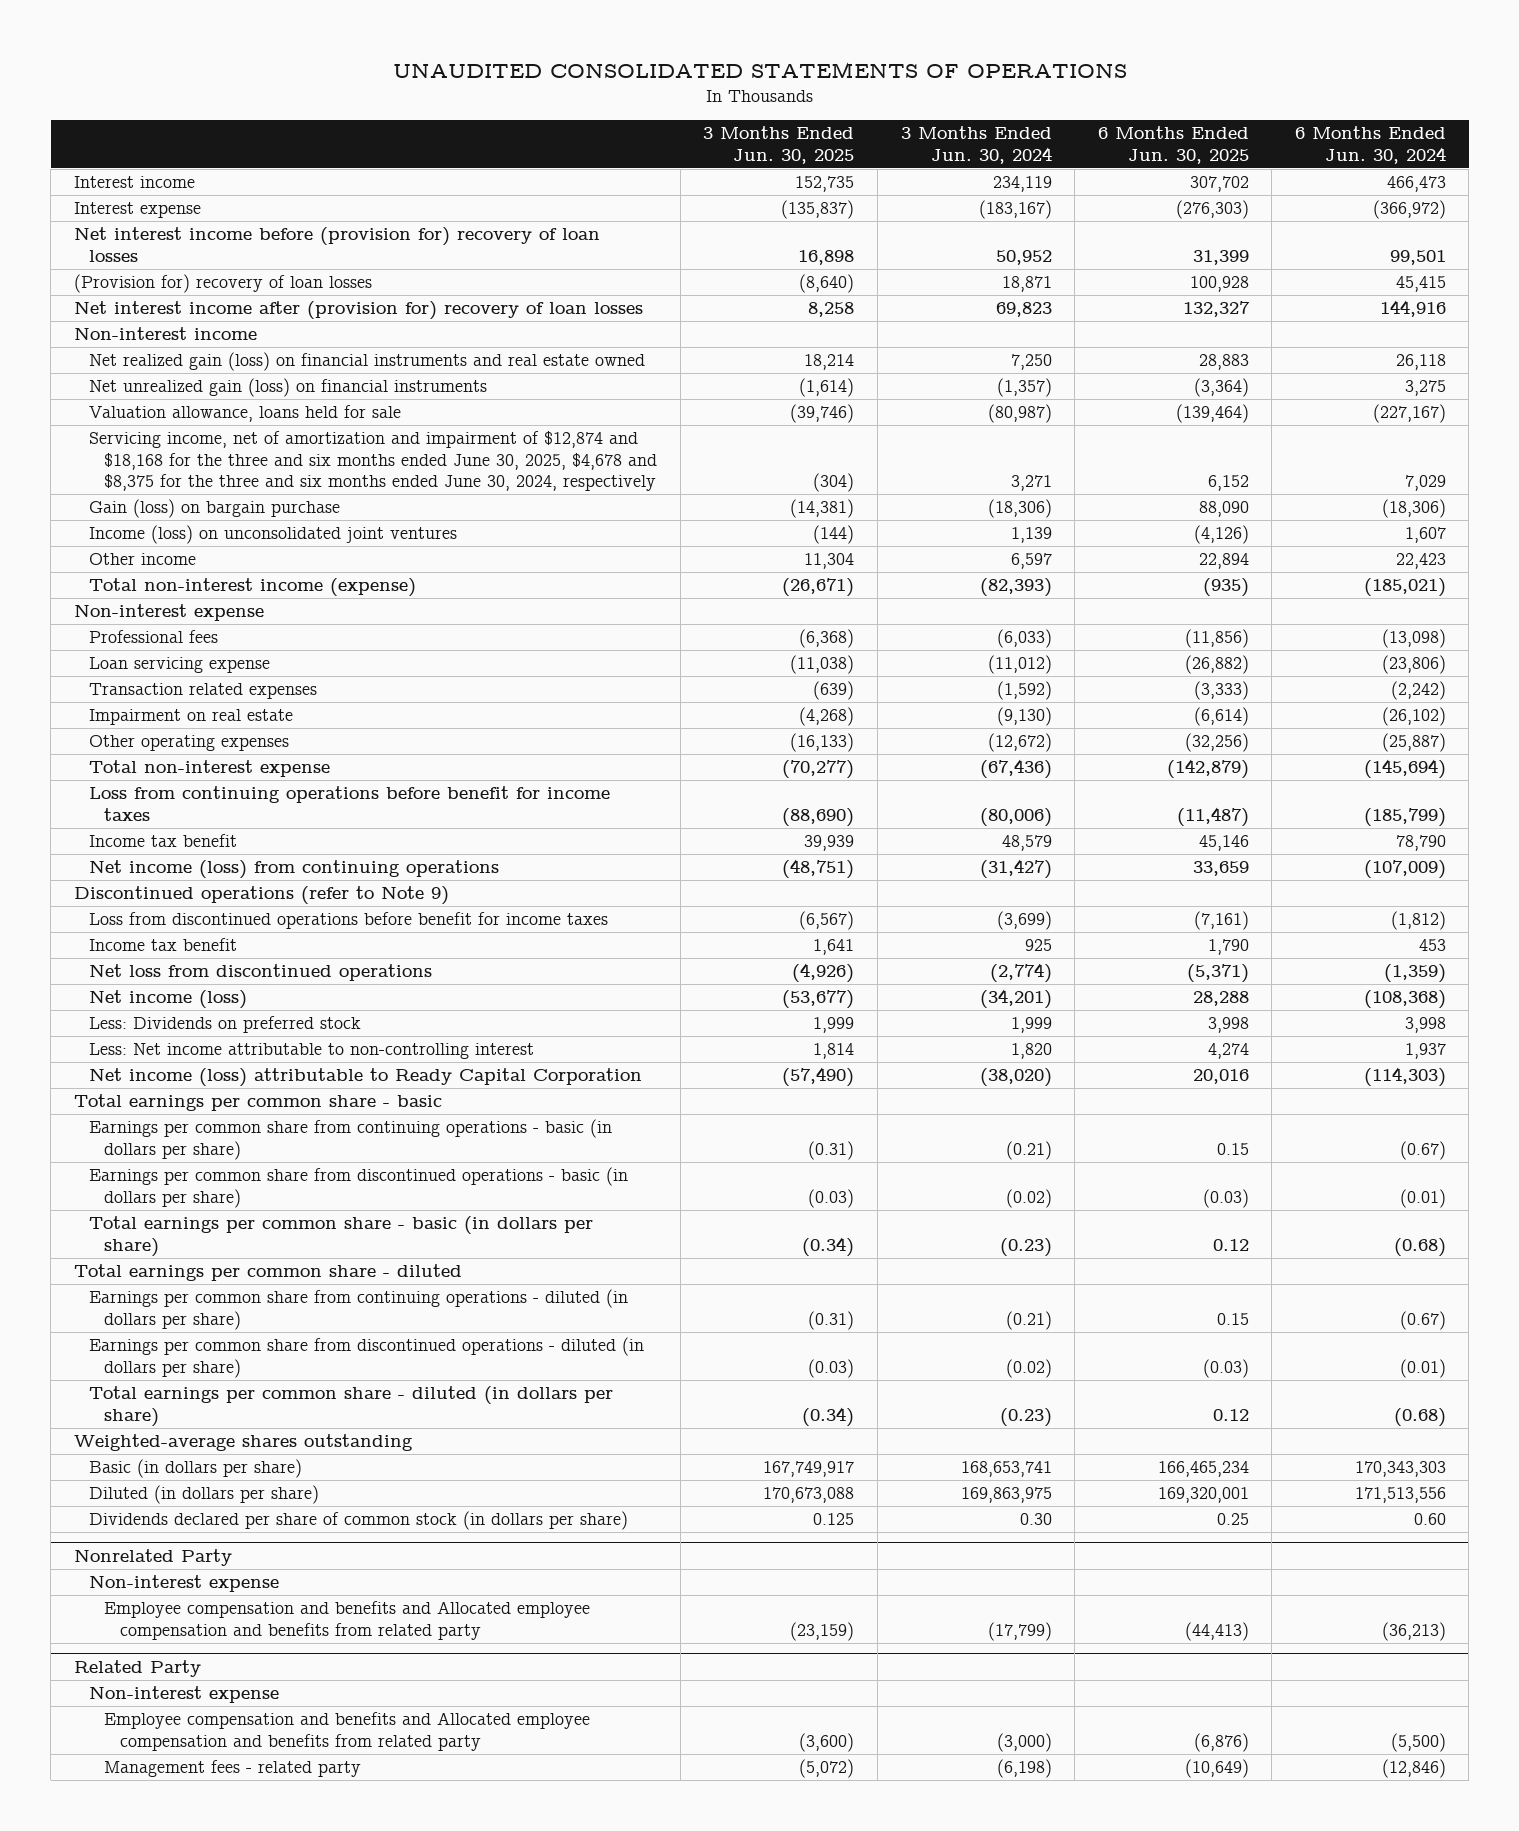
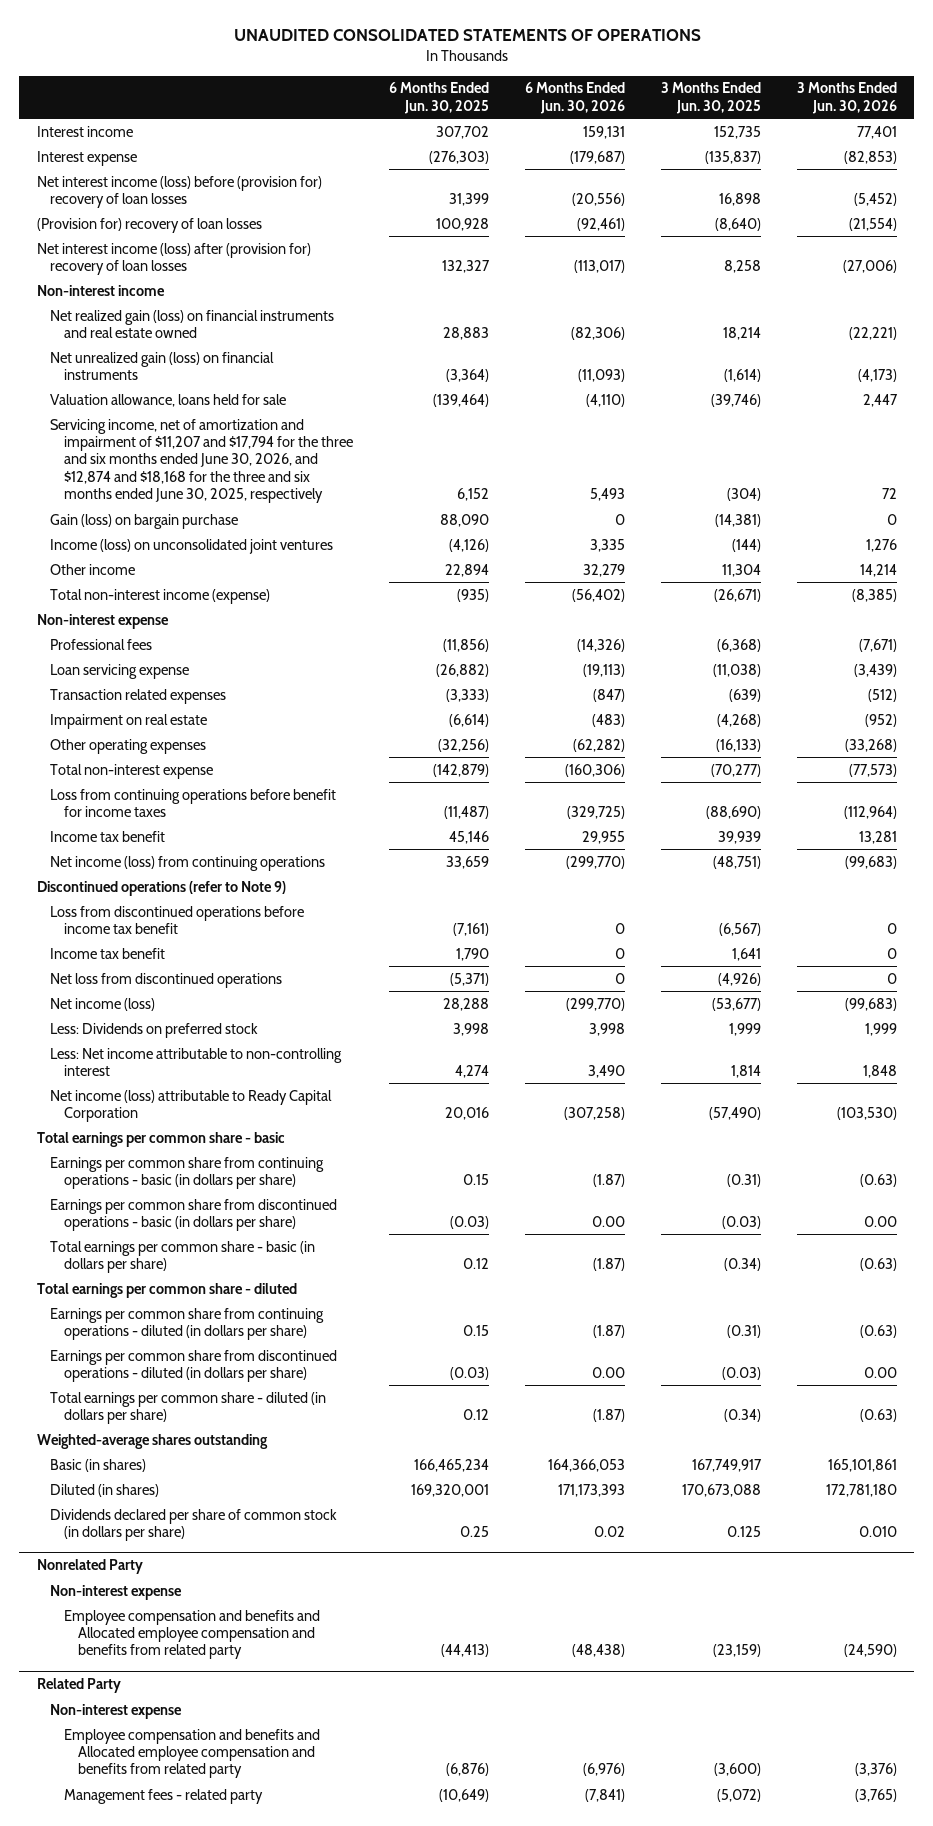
- | 3 Months Ended Jun. 30, 2025 | 3 Months Ended Jun. 30, 2024 | 6 Months Ended Jun. 30, 2025 | 6 Months Ended Jun. 30, 2024
+ | 6 Months Ended Jun. 30, 2025 | 6 Months Ended Jun. 30, 2026 | 3 Months Ended Jun. 30, 2025 | 3 Months Ended Jun. 30, 2026
- Net interest income before (provision for) recovery of loan losses | 16,898 | 50,952 | 31,399 | 99,501
+ Net interest income (loss) before (provision for) recovery of loan losses | 31,399 | (20,556) | 16,898 | (5,452)
- Net interest income after (provision for) recovery of loan losses | 8,258 | 69,823 | 132,327 | 144,916
+ Net interest income (loss) after (provision for) recovery of loan losses | 132,327 | (113,017) | 8,258 | (27,006)
- Servicing income, net of amortization and impairment of $12,874 and $18,168 for the three and six months ended June 30, 2025, $4,678 and $8,375 for the three and six months ended June 30, 2024, respectively | (304) | 3,271 | 6,152 | 7,029
+ Servicing income, net of amortization and impairment of $11,207 and $17,794 for the three and six months ended June 30, 2026, and $12,874 and $18,168 for the three and six months ended June 30, 2025, respectively | 6,152 | 5,493 | (304) | 72
- Loss from discontinued operations before benefit for income taxes | (6,567) | (3,699) | (7,161) | (1,812)
+ Loss from discontinued operations before income tax benefit | (7,161) | 0 | (6,567) | 0
- Basic (in dollars per share) | 167,749,917 | 168,653,741 | 166,465,234 | 170,343,303
- Diluted (in dollars per share) | 170,673,088 | 169,863,975 | 169,320,001 | 171,513,556
+ Basic (in shares) | 166,465,234 | 164,366,053 | 167,749,917 | 165,101,861
+ Diluted (in shares) | 169,320,001 | 171,173,393 | 170,673,088 | 172,781,180

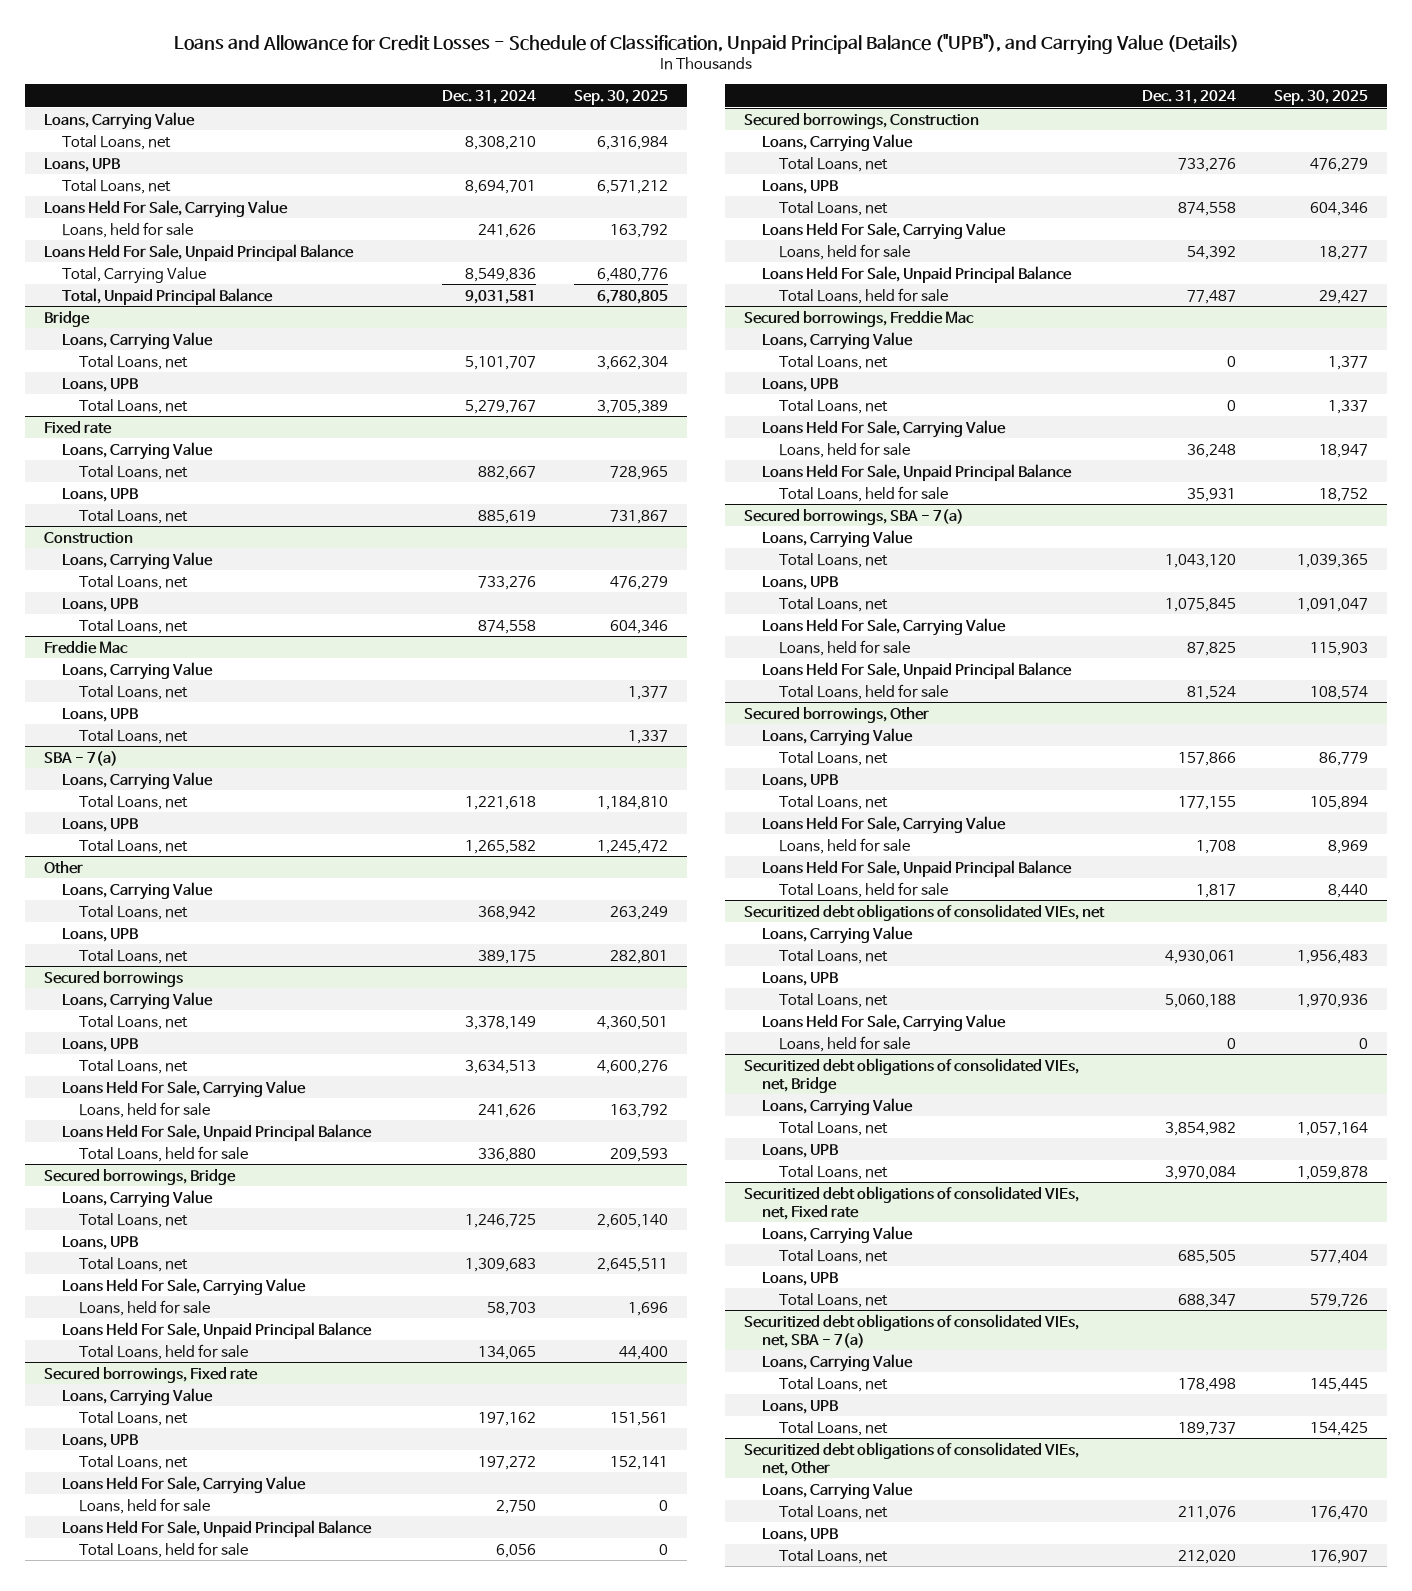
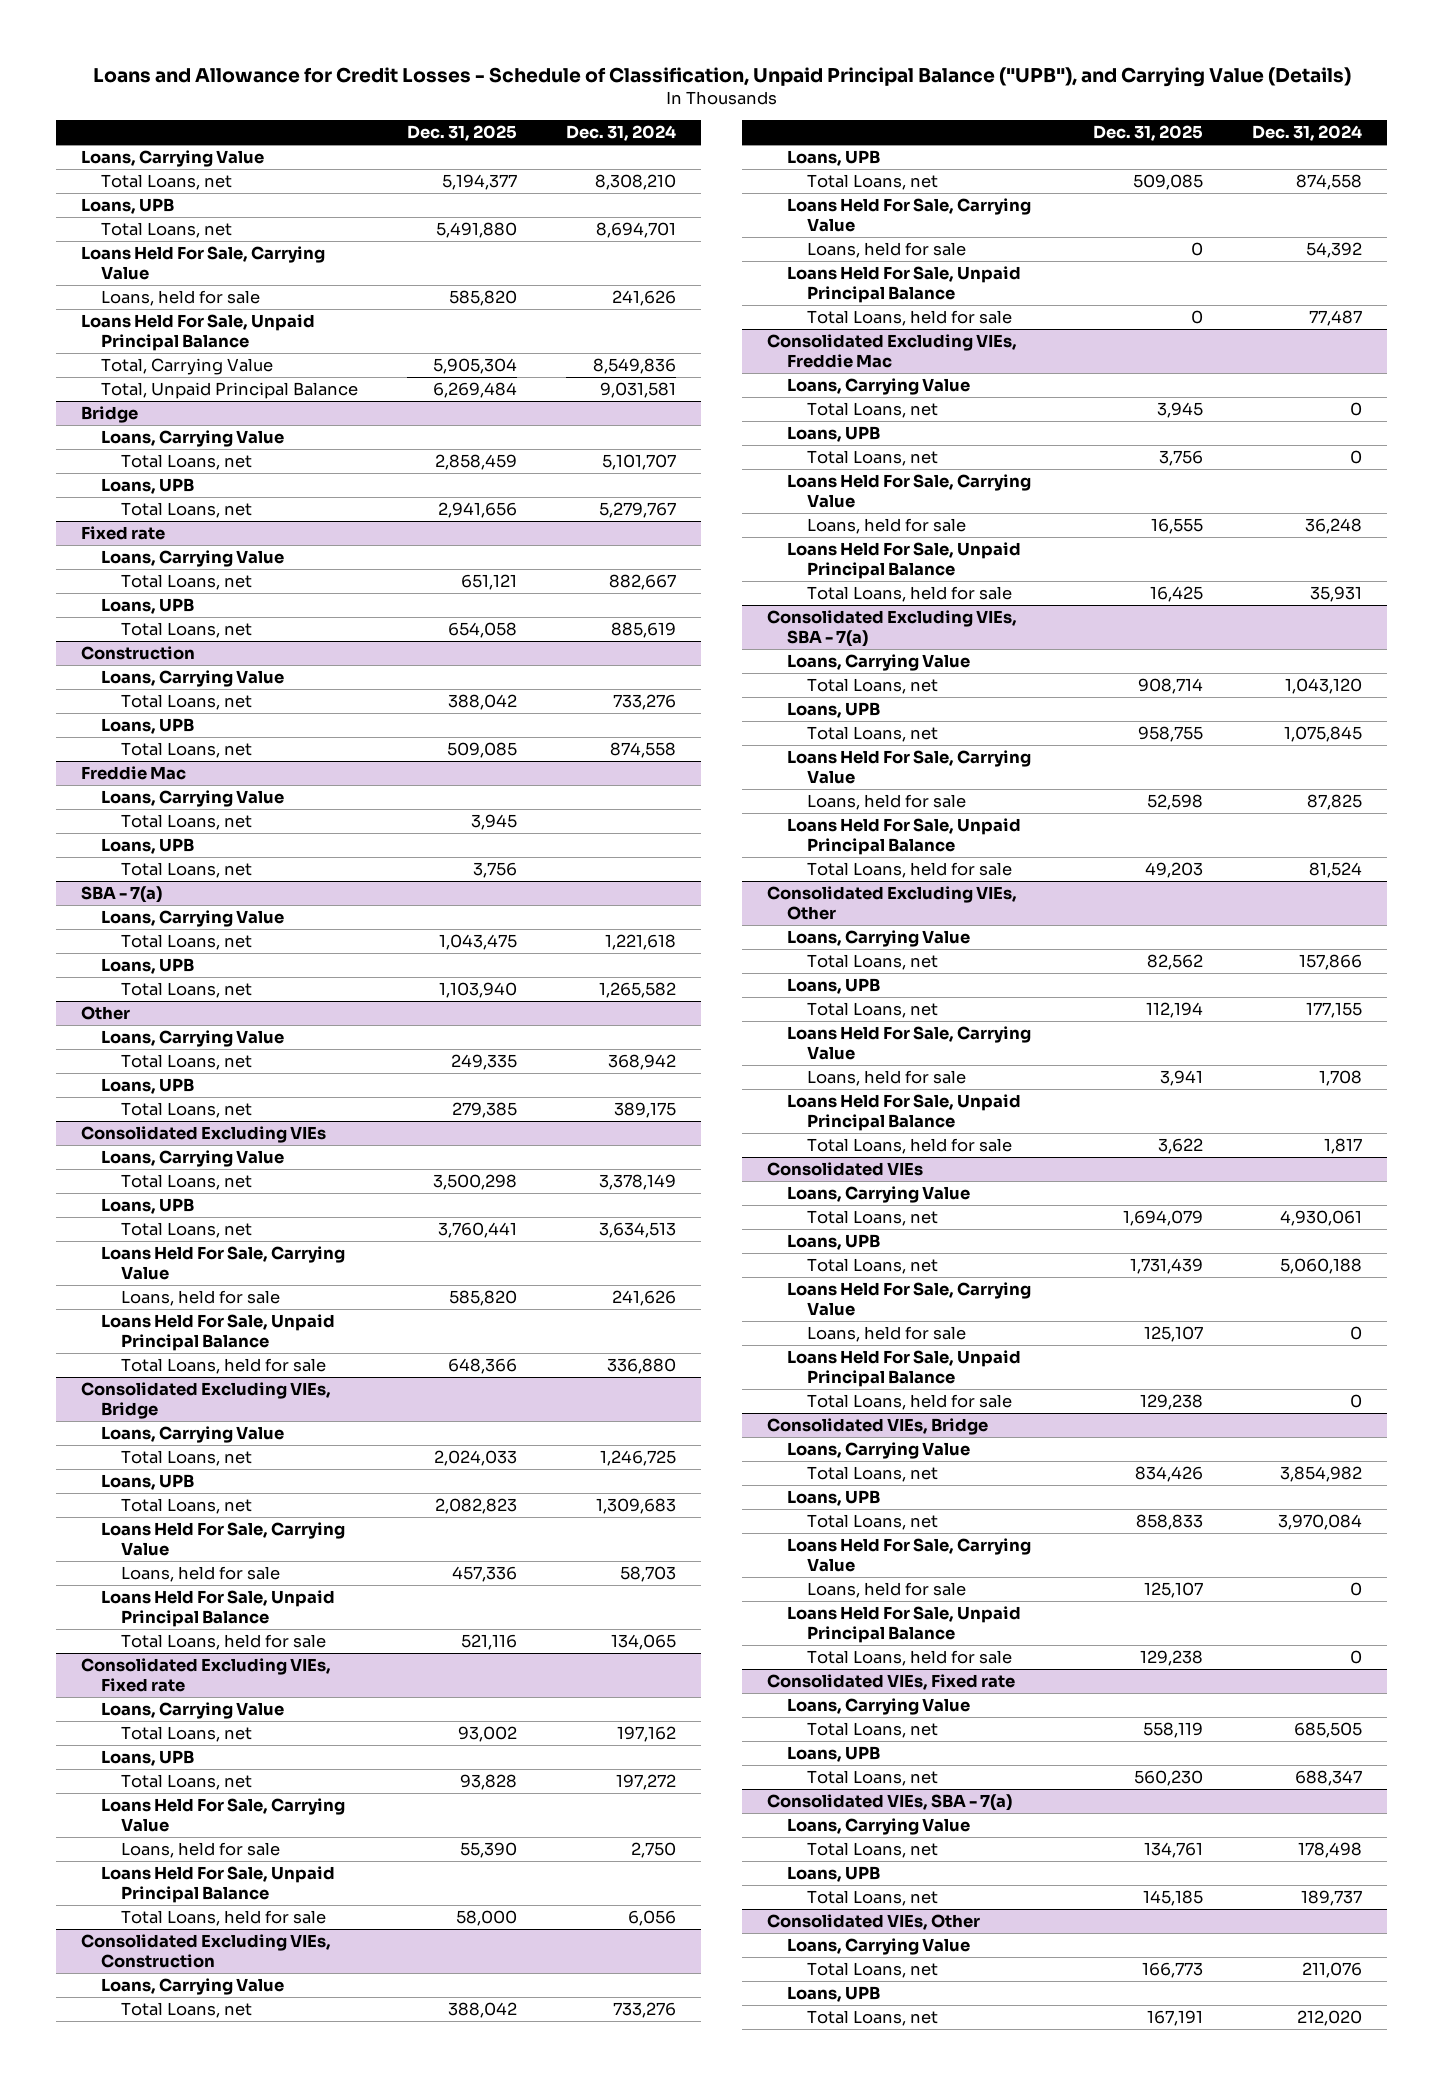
- | Dec. 31, 2024 | Sep. 30, 2025
+ | Dec. 31, 2025 | Dec. 31, 2024
- Secured borrowings
+ Consolidated Excluding VIEs
- Secured borrowings, Bridge
+ Consolidated Excluding VIEs, Bridge
- Secured borrowings, Fixed rate
+ Consolidated Excluding VIEs, Fixed rate
- Secured borrowings, Construction
+ Consolidated Excluding VIEs, Construction
- Secured borrowings, Freddie Mac
+ Consolidated Excluding VIEs, Freddie Mac
- Secured borrowings, SBA - 7(a)
+ Consolidated Excluding VIEs, SBA - 7(a)
- Secured borrowings, Other
+ Consolidated Excluding VIEs, Other
- Securitized debt obligations of consolidated VIEs, net
+ Consolidated VIEs
- Securitized debt obligations of consolidated VIEs, net, Bridge
+ Loans Held For Sale, Unpaid Principal Balance
+ Total Loans, held for sale | 129,238 | 0
+ Consolidated VIEs, Bridge
- Securitized debt obligations of consolidated VIEs, net, Fixed rate
+ Loans Held For Sale, Carrying Value
+ Loans, held for sale | 125,107 | 0
+ Loans Held For Sale, Unpaid Principal Balance
+ Total Loans, held for sale | 129,238 | 0
+ Consolidated VIEs, Fixed rate
- Securitized debt obligations of consolidated VIEs, net, SBA - 7(a)
+ Consolidated VIEs, SBA - 7(a)
- Securitized debt obligations of consolidated VIEs, net, Other
+ Consolidated VIEs, Other

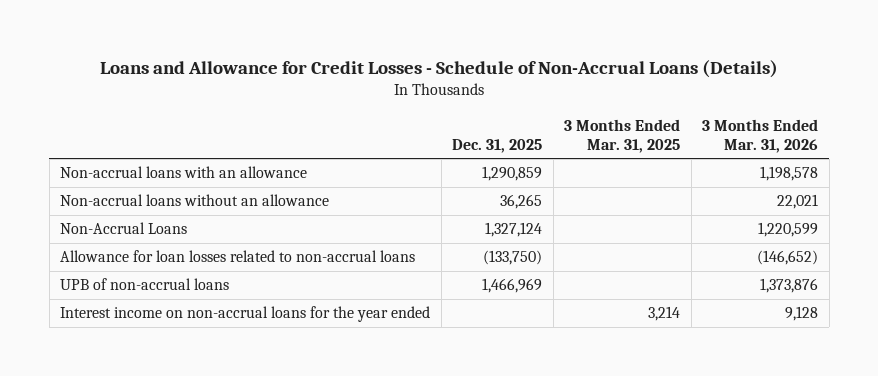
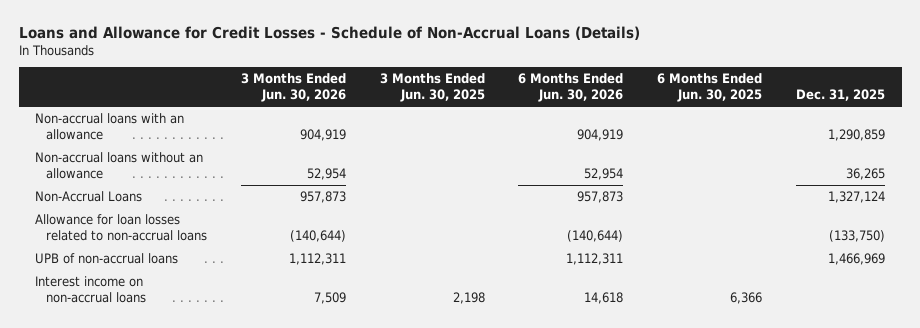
- | Dec. 31, 2025 | 3 Months Ended Mar. 31, 2025 | 3 Months Ended Mar. 31, 2026
+ | 3 Months Ended Jun. 30, 2026 | 3 Months Ended Jun. 30, 2025 | 6 Months Ended Jun. 30, 2026 | 6 Months Ended Jun. 30, 2025 | Dec. 31, 2025
- Interest income on non-accrual loans for the year ended | | 3,214 | 9,128
+ Interest income on non-accrual loans | 7,509 | 2,198 | 14,618 | 6,366 |

